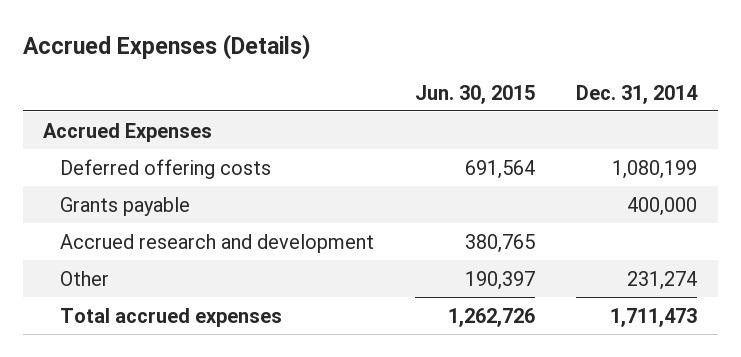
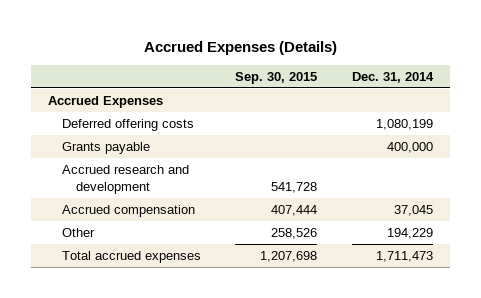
- | Jun. 30, 2015 | Dec. 31, 2014
+ | Sep. 30, 2015 | Dec. 31, 2014
- Other | 190,397 | 231,274
+ Accrued compensation | 407,444 | 37,045
+ Other | 258,526 | 194,229

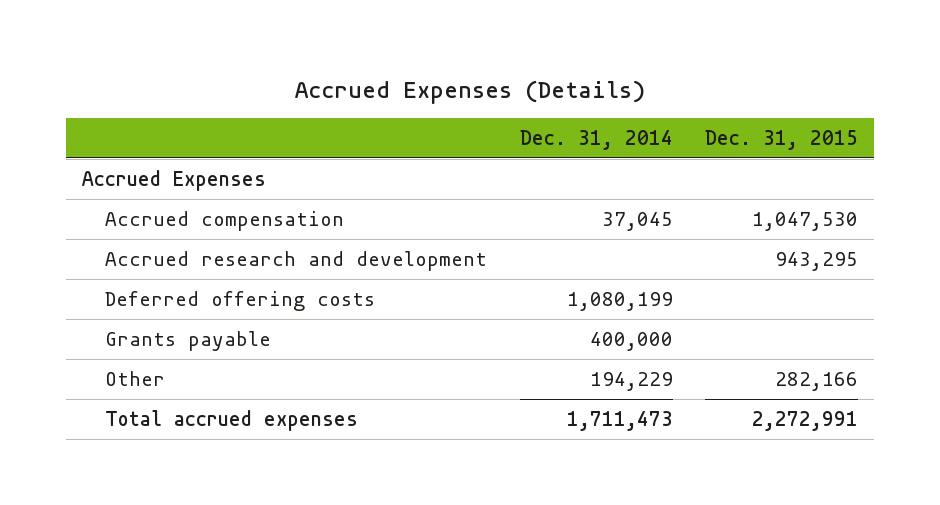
- | Sep. 30, 2015 | Dec. 31, 2014
+ | Dec. 31, 2014 | Dec. 31, 2015
moved up: Accrued compensation | 37,045 | 1,047,530
moved up: Accrued research and development | | 943,295

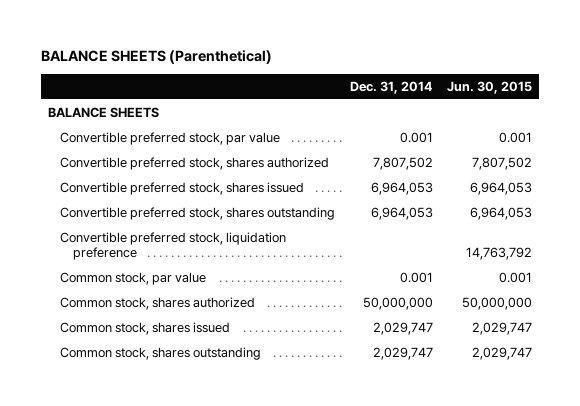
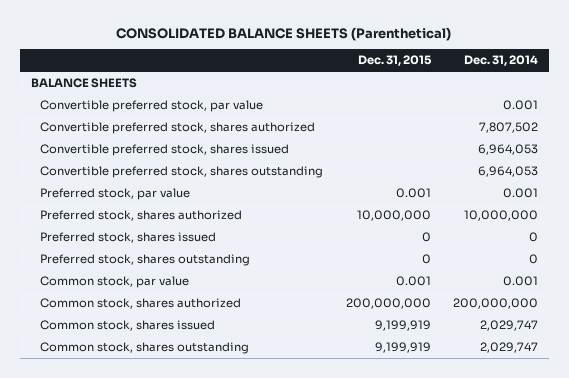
- BALANCE SHEETS (Parenthetical)
+ CONSOLIDATED BALANCE SHEETS (Parenthetical)
- | Dec. 31, 2014 | Jun. 30, 2015
+ | Dec. 31, 2015 | Dec. 31, 2014
- Convertible preferred stock, liquidation preference | | 14,763,792
+ Preferred stock, par value | 0.001 | 0.001
+ Preferred stock, shares authorized | 10,000,000 | 10,000,000
+ Preferred stock, shares issued | 0 | 0
+ Preferred stock, shares outstanding | 0 | 0
- Common stock, shares authorized | 50,000,000 | 50,000,000
+ Common stock, shares authorized | 200,000,000 | 200,000,000

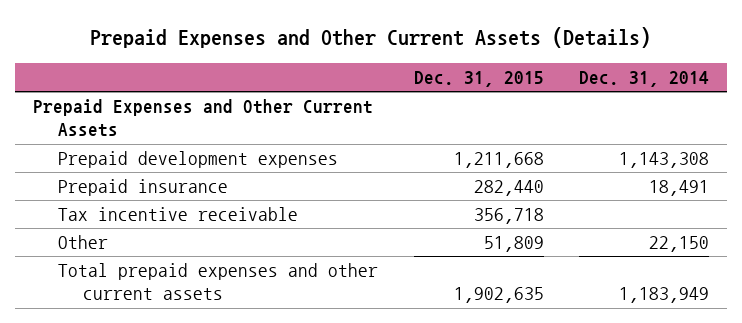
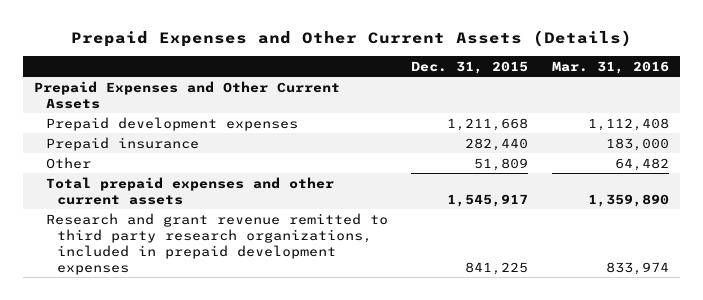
- | Dec. 31, 2015 | Dec. 31, 2014
+ | Dec. 31, 2015 | Mar. 31, 2016
- Tax incentive receivable | 356,718 |
- Total prepaid expenses and other current assets | 1,902,635 | 1,183,949
+ Total prepaid expenses and other current assets | 1,545,917 | 1,359,890
+ Research and grant revenue remitted to third party research organizations, included in prepaid development expenses | 841,225 | 833,974

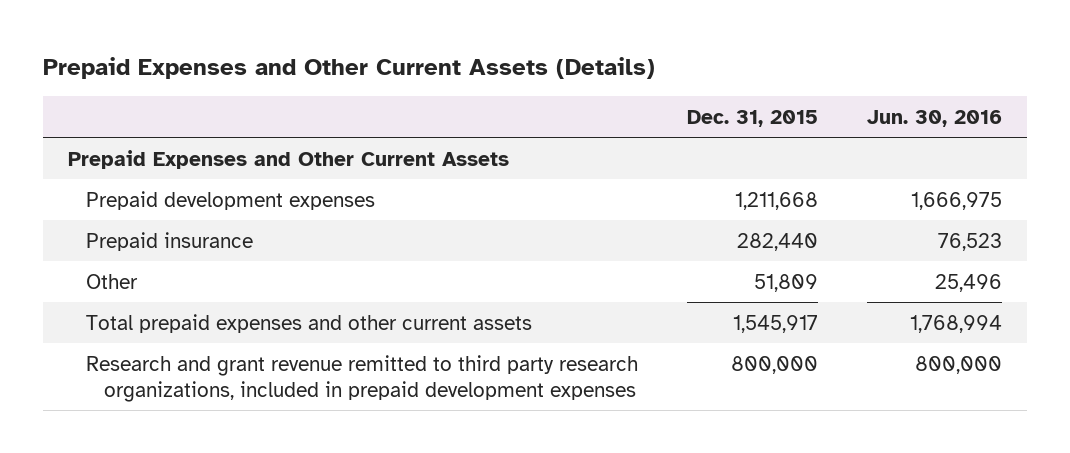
- | Dec. 31, 2015 | Mar. 31, 2016
+ | Dec. 31, 2015 | Jun. 30, 2016
- Research and grant revenue remitted to third party research organizations, included in prepaid development expenses | 841,225 | 833,974
+ Research and grant revenue remitted to third party research organizations, included in prepaid development expenses | 800,000 | 800,000

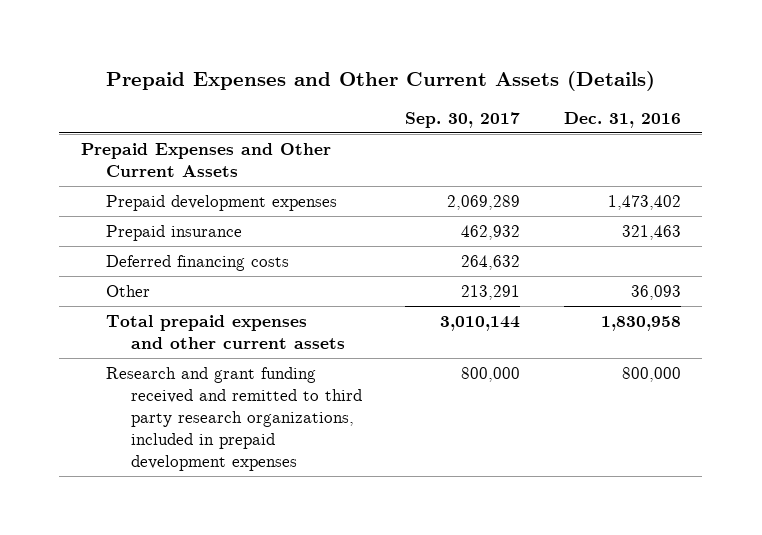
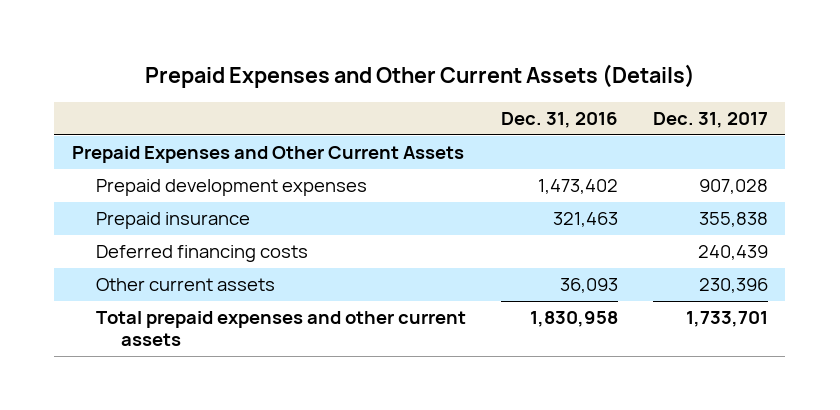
- | Sep. 30, 2017 | Dec. 31, 2016
+ | Dec. 31, 2016 | Dec. 31, 2017
- Other | 213,291 | 36,093
+ Other current assets | 36,093 | 230,396
- Research and grant funding received and remitted to third party research organizations, included in prepaid development expenses | 800,000 | 800,000

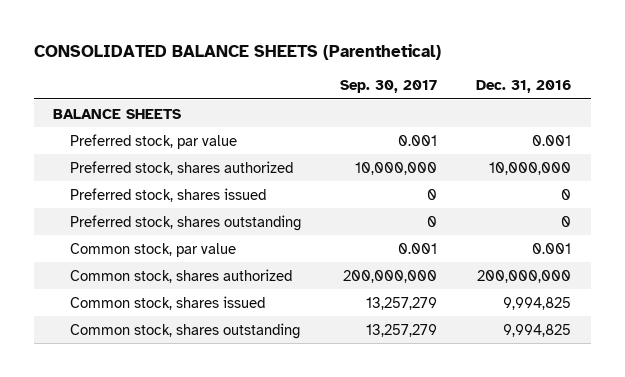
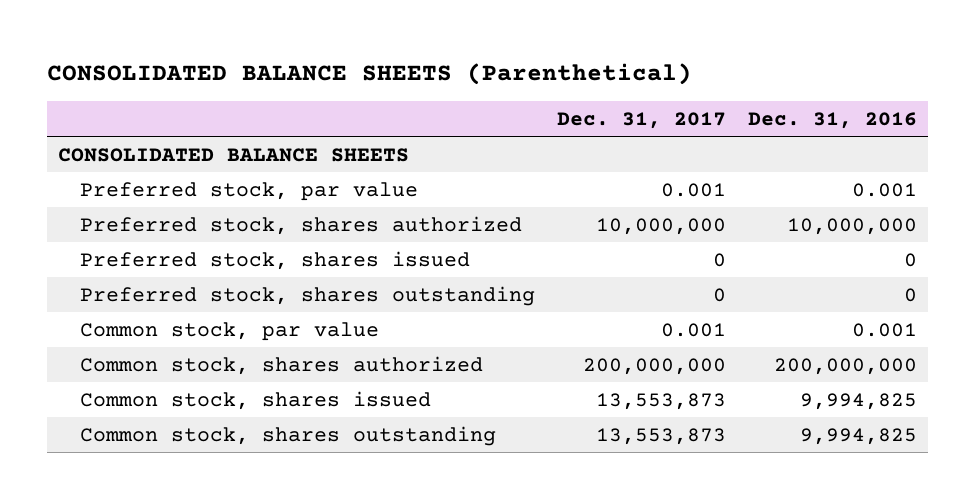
- | Sep. 30, 2017 | Dec. 31, 2016
+ | Dec. 31, 2017 | Dec. 31, 2016
- BALANCE SHEETS
+ CONSOLIDATED BALANCE SHEETS

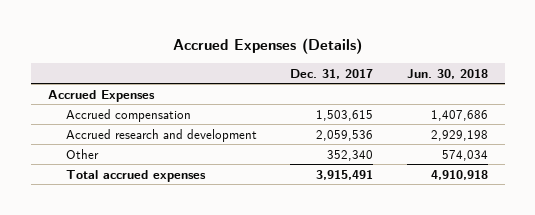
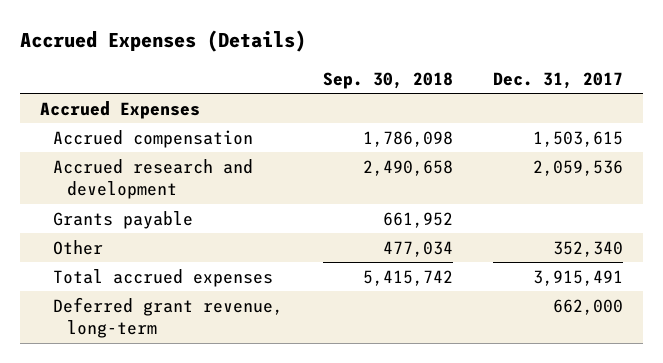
- | Dec. 31, 2017 | Jun. 30, 2018
+ | Sep. 30, 2018 | Dec. 31, 2017
+ Grants payable | 661,952 |
+ Deferred grant revenue, long-term | | 662,000

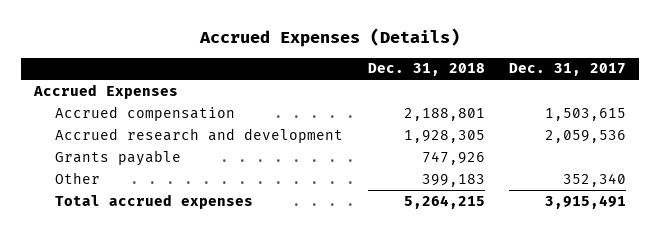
- | Sep. 30, 2018 | Dec. 31, 2017
+ | Dec. 31, 2018 | Dec. 31, 2017
- Deferred grant revenue, long-term | | 662,000

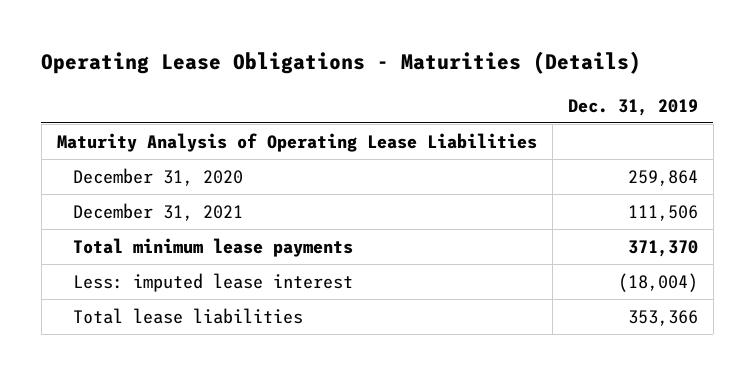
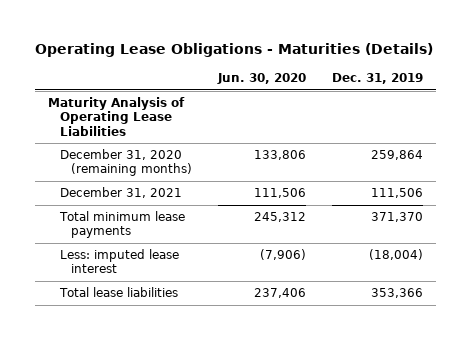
- | Dec. 31, 2019
+ | Jun. 30, 2020 | Dec. 31, 2019
- December 31, 2020 | 259,864
+ December 31, 2020 (remaining months) | 133,806 | 259,864

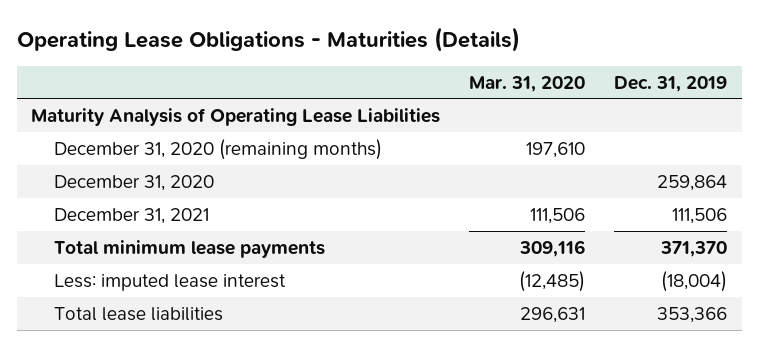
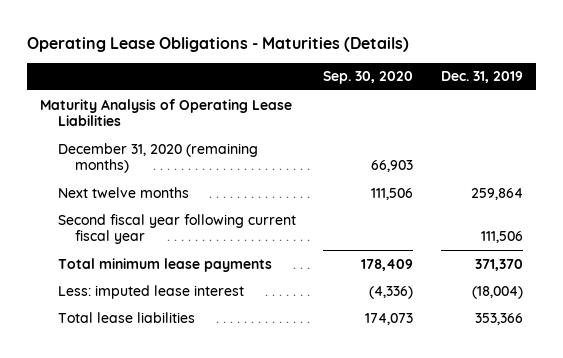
- | Mar. 31, 2020 | Dec. 31, 2019
+ | Sep. 30, 2020 | Dec. 31, 2019
- December 31, 2020 | | 259,864
- December 31, 2021 | 111,506 | 111,506
+ Next twelve months | 111,506 | 259,864
+ Second fiscal year following current fiscal year | | 111,506

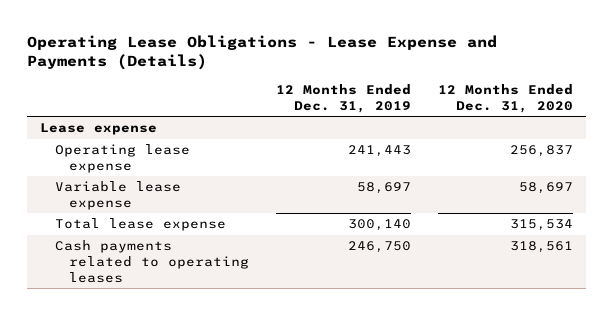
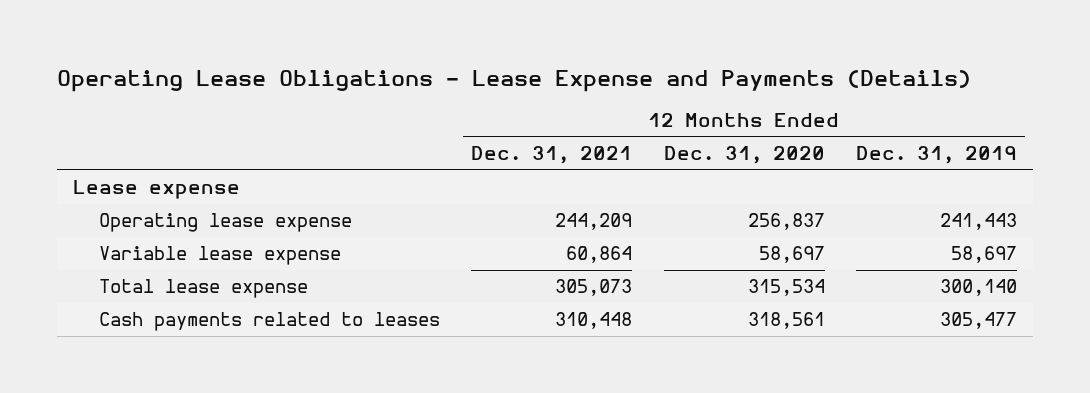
- | 12 Months Ended Dec. 31, 2019 | 12 Months Ended Dec. 31, 2020
+ | 12 Months Ended Dec. 31, 2021 | 12 Months Ended Dec. 31, 2020 | 12 Months Ended Dec. 31, 2019
- Cash payments related to operating leases | 246,750 | 318,561
+ Cash payments related to leases | 310,448 | 318,561 | 305,477

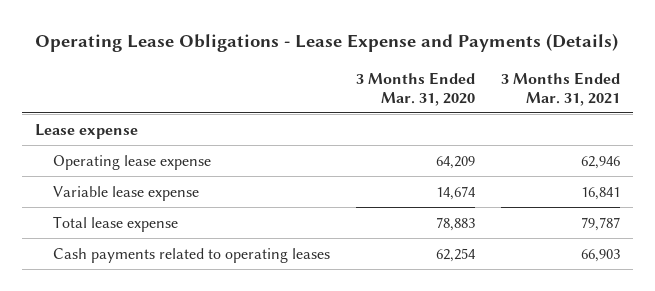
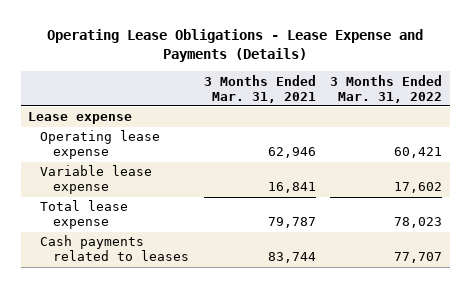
- | 3 Months Ended Mar. 31, 2020 | 3 Months Ended Mar. 31, 2021
+ | 3 Months Ended Mar. 31, 2021 | 3 Months Ended Mar. 31, 2022
- Cash payments related to operating leases | 62,254 | 66,903
+ Cash payments related to leases | 83,744 | 77,707

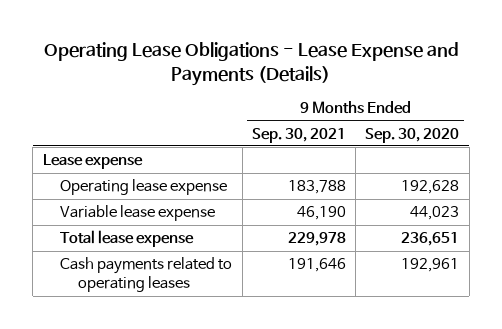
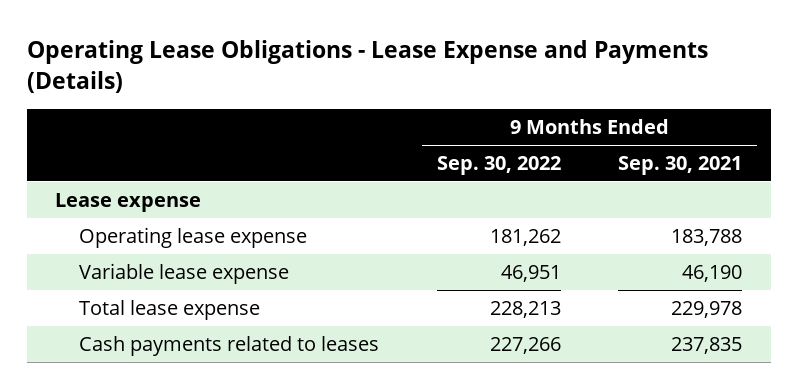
- | 9 Months Ended Sep. 30, 2021 | 9 Months Ended Sep. 30, 2020
+ | 9 Months Ended Sep. 30, 2022 | 9 Months Ended Sep. 30, 2021
- Cash payments related to operating leases | 191,646 | 192,961
+ Cash payments related to leases | 227,266 | 237,835

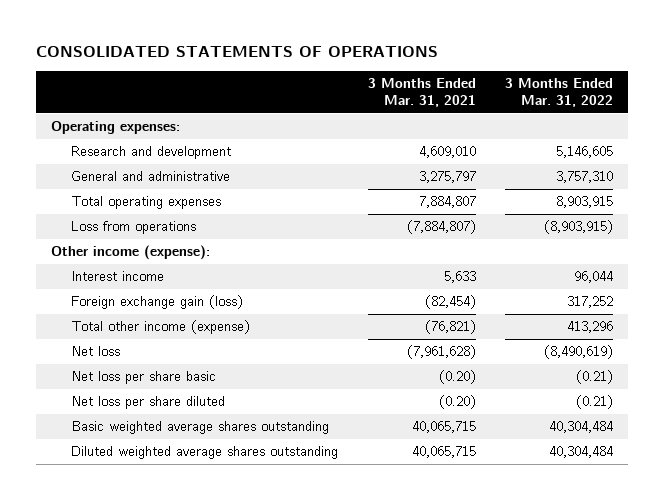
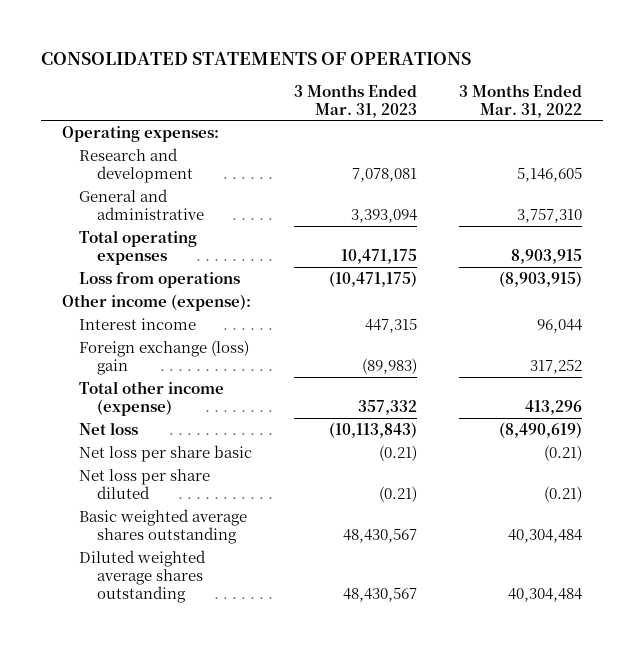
- | 3 Months Ended Mar. 31, 2021 | 3 Months Ended Mar. 31, 2022
+ | 3 Months Ended Mar. 31, 2023 | 3 Months Ended Mar. 31, 2022
- Foreign exchange gain (loss) | (82,454) | 317,252
+ Foreign exchange (loss) gain | (89,983) | 317,252

